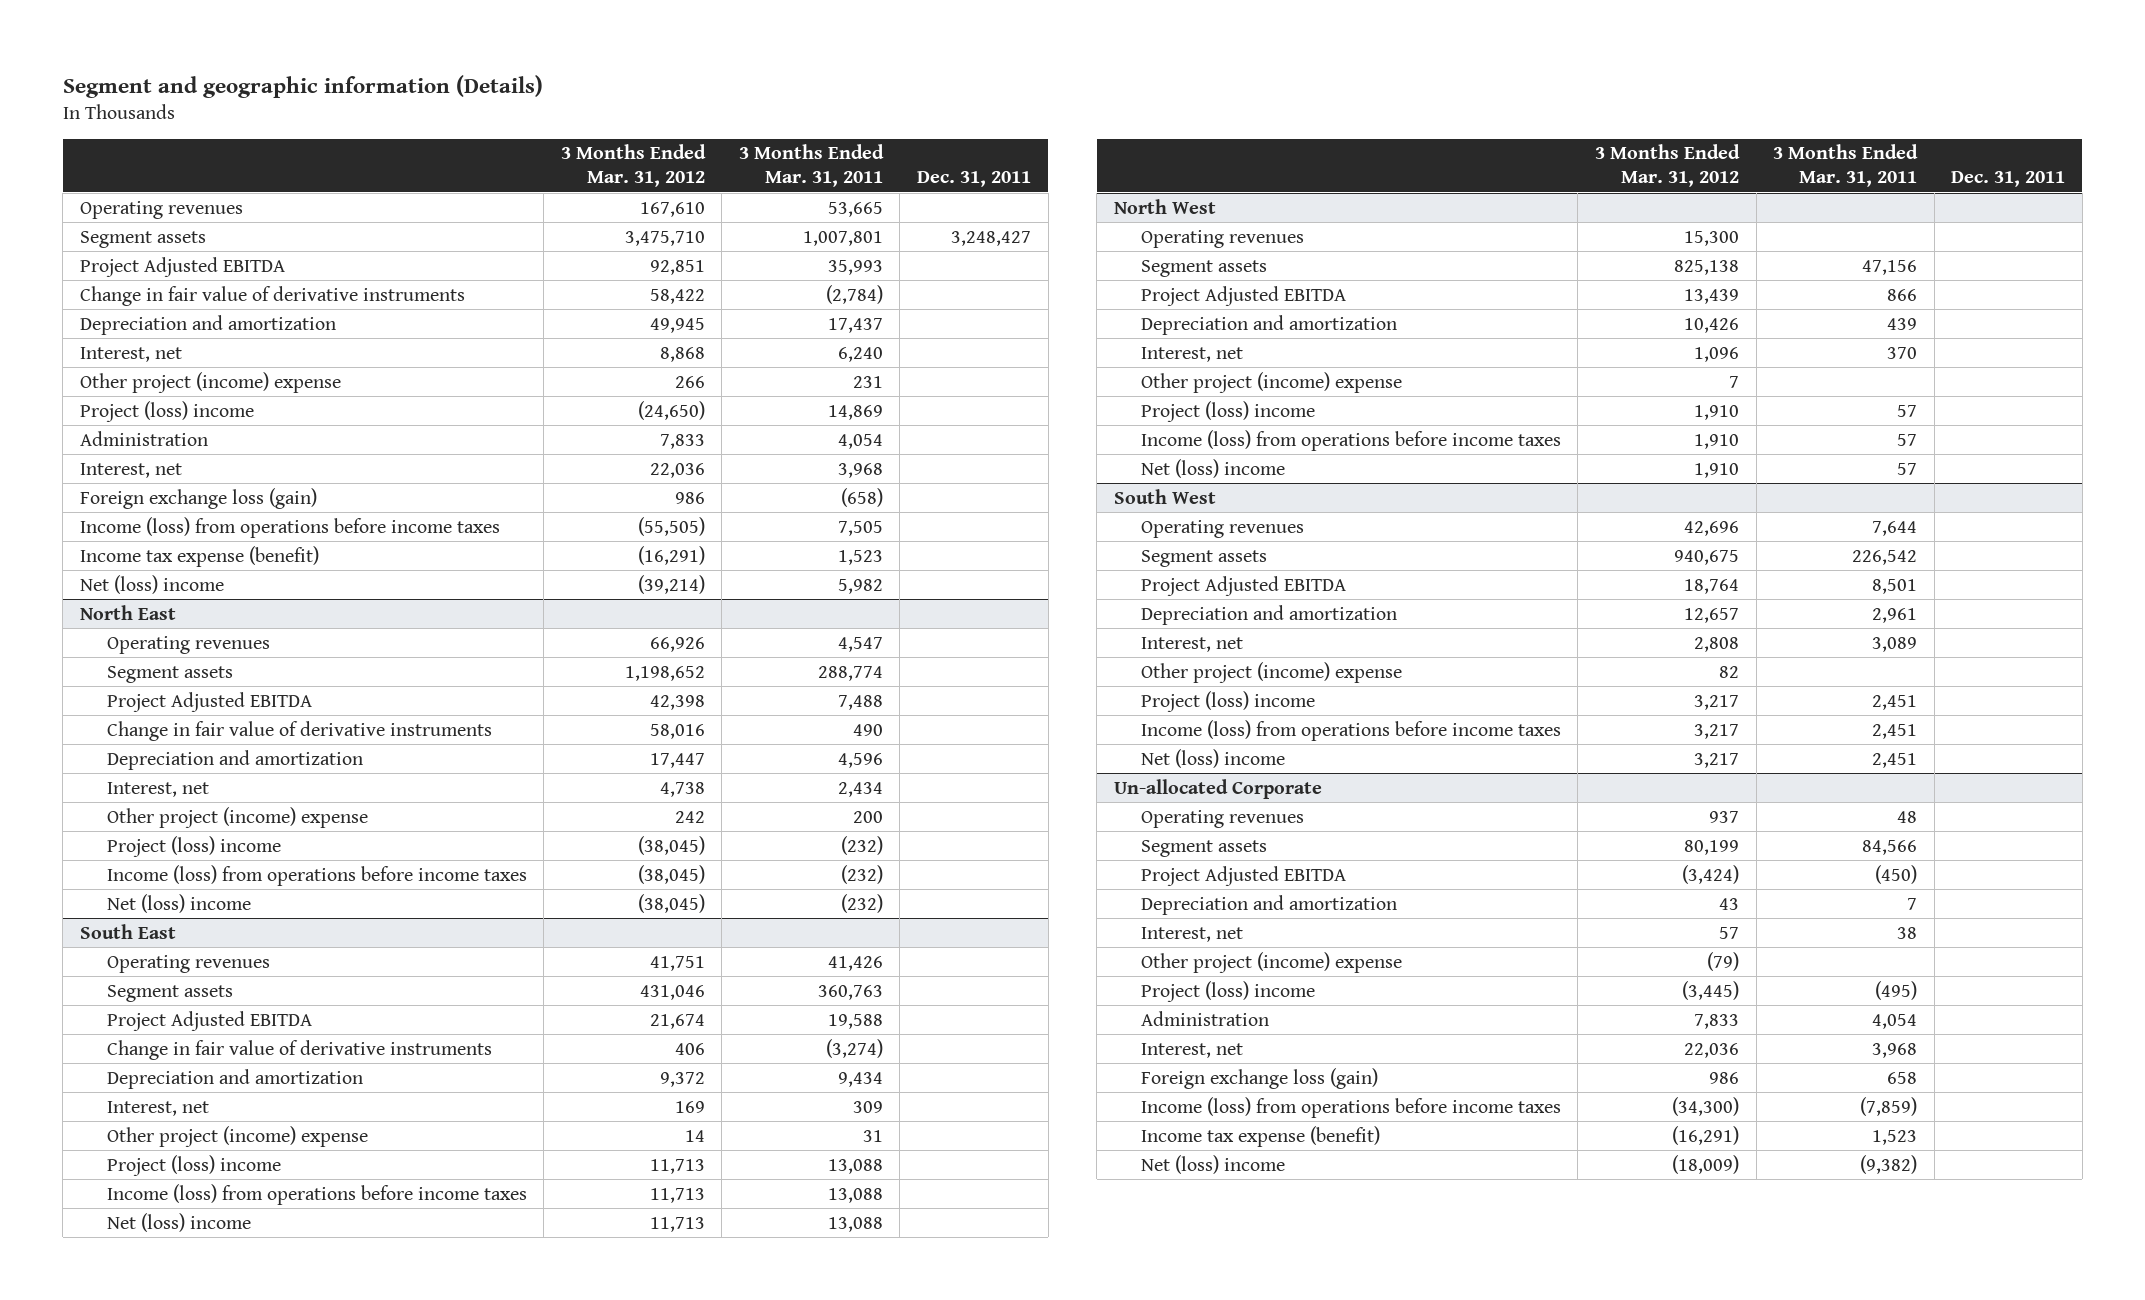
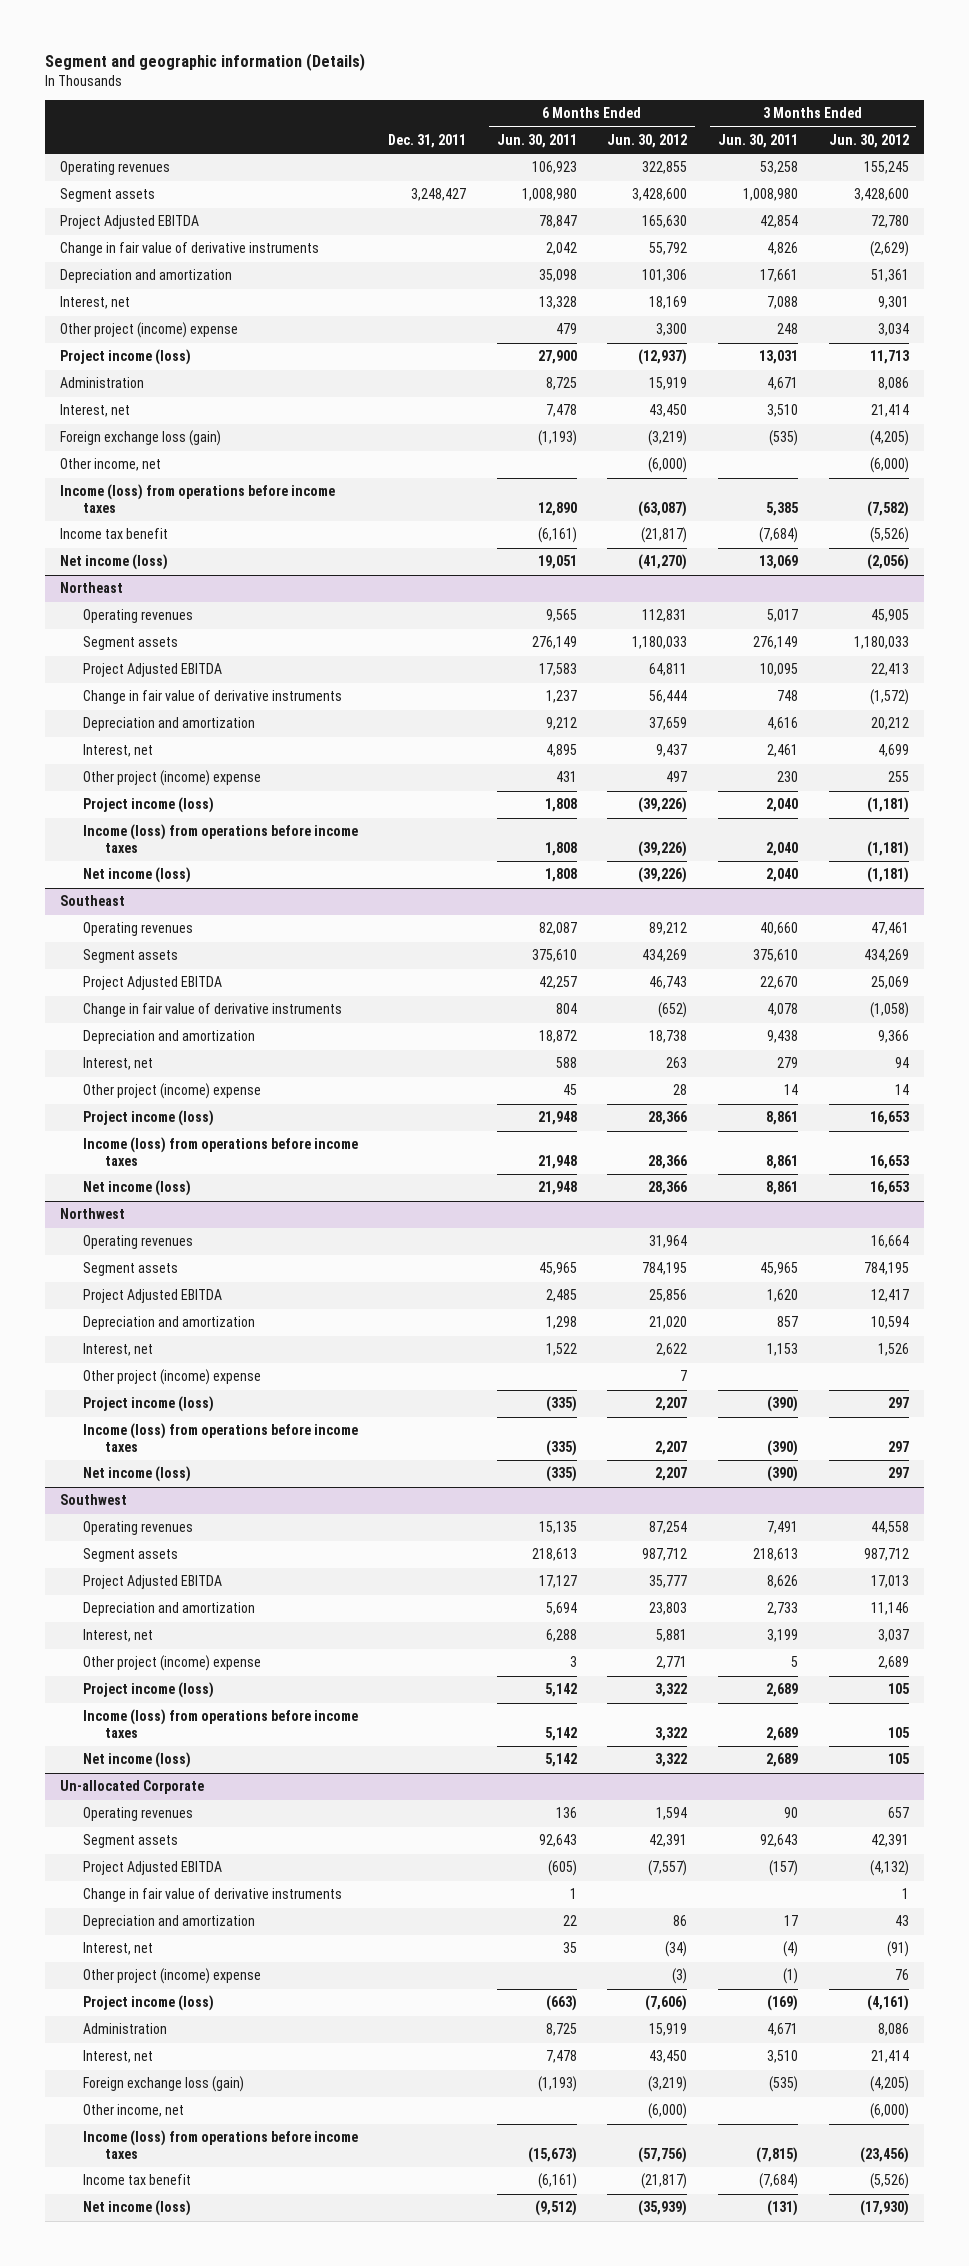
- | 3 Months Ended Mar. 31, 2012 | 3 Months Ended Mar. 31, 2011 | Dec. 31, 2011
+ | Dec. 31, 2011 | 6 Months Ended Jun. 30, 2011 | 6 Months Ended Jun. 30, 2012 | 3 Months Ended Jun. 30, 2011 | 3 Months Ended Jun. 30, 2012
- Project (loss) income | (24,650) | 14,869 |
+ Project income (loss) | | 27,900 | (12,937) | 13,031 | 11,713
+ Other income, net | | | (6,000) | | (6,000)
- Income tax expense (benefit) | (16,291) | 1,523 |
- Net (loss) income | (39,214) | 5,982 |
- North East
- Operating revenues | 66,926 | 4,547 |
- Segment assets | 1,198,652 | 288,774 |
- Project Adjusted EBITDA | 42,398 | 7,488 |
- Change in fair value of derivative instruments | 58,016 | 490 |
- Depreciation and amortization | 17,447 | 4,596 |
- Interest, net | 4,738 | 2,434 |
- Other project (income) expense | 242 | 200 |
- Project (loss) income | (38,045) | (232) |
- Income (loss) from operations before income taxes | (38,045) | (232) |
- Net (loss) income | (38,045) | (232) |
- South East
- Operating revenues | 41,751 | 41,426 |
- Segment assets | 431,046 | 360,763 |
- Project Adjusted EBITDA | 21,674 | 19,588 |
- Change in fair value of derivative instruments | 406 | (3,274) |
- Depreciation and amortization | 9,372 | 9,434 |
- Interest, net | 169 | 309 |
- Other project (income) expense | 14 | 31 |
- Project (loss) income | 11,713 | 13,088 |
- Income (loss) from operations before income taxes | 11,713 | 13,088 |
- Net (loss) income | 11,713 | 13,088 |
- North West
- Operating revenues | 15,300 | |
- Segment assets | 825,138 | 47,156 |
- Project Adjusted EBITDA | 13,439 | 866 |
- Depreciation and amortization | 10,426 | 439 |
- Interest, net | 1,096 | 370 |
- Other project (income) expense | 7 | |
- Project (loss) income | 1,910 | 57 |
- Income (loss) from operations before income taxes | 1,910 | 57 |
- Net (loss) income | 1,910 | 57 |
- South West
- Operating revenues | 42,696 | 7,644 |
- Segment assets | 940,675 | 226,542 |
- Project Adjusted EBITDA | 18,764 | 8,501 |
- Depreciation and amortization | 12,657 | 2,961 |
- Interest, net | 2,808 | 3,089 |
- Other project (income) expense | 82 | |
- Project (loss) income | 3,217 | 2,451 |
- Income (loss) from operations before income taxes | 3,217 | 2,451 |
- Net (loss) income | 3,217 | 2,451 |
+ Income tax benefit | | (6,161) | (21,817) | (7,684) | (5,526)
+ Net income (loss) | | 19,051 | (41,270) | 13,069 | (2,056)
+ Northeast
+ Operating revenues | | 9,565 | 112,831 | 5,017 | 45,905
+ Segment assets | | 276,149 | 1,180,033 | 276,149 | 1,180,033
+ Project Adjusted EBITDA | | 17,583 | 64,811 | 10,095 | 22,413
+ Change in fair value of derivative instruments | | 1,237 | 56,444 | 748 | (1,572)
+ Depreciation and amortization | | 9,212 | 37,659 | 4,616 | 20,212
+ Interest, net | | 4,895 | 9,437 | 2,461 | 4,699
+ Other project (income) expense | | 431 | 497 | 230 | 255
+ Project income (loss) | | 1,808 | (39,226) | 2,040 | (1,181)
+ Income (loss) from operations before income taxes | | 1,808 | (39,226) | 2,040 | (1,181)
+ Net income (loss) | | 1,808 | (39,226) | 2,040 | (1,181)
+ Southeast
+ Operating revenues | | 82,087 | 89,212 | 40,660 | 47,461
+ Segment assets | | 375,610 | 434,269 | 375,610 | 434,269
+ Project Adjusted EBITDA | | 42,257 | 46,743 | 22,670 | 25,069
+ Change in fair value of derivative instruments | | 804 | (652) | 4,078 | (1,058)
+ Depreciation and amortization | | 18,872 | 18,738 | 9,438 | 9,366
+ Interest, net | | 588 | 263 | 279 | 94
+ Other project (income) expense | | 45 | 28 | 14 | 14
+ Project income (loss) | | 21,948 | 28,366 | 8,861 | 16,653
+ Income (loss) from operations before income taxes | | 21,948 | 28,366 | 8,861 | 16,653
+ Net income (loss) | | 21,948 | 28,366 | 8,861 | 16,653
+ Northwest
+ Operating revenues | | | 31,964 | | 16,664
+ Segment assets | | 45,965 | 784,195 | 45,965 | 784,195
+ Project Adjusted EBITDA | | 2,485 | 25,856 | 1,620 | 12,417
+ Depreciation and amortization | | 1,298 | 21,020 | 857 | 10,594
+ Interest, net | | 1,522 | 2,622 | 1,153 | 1,526
+ Other project (income) expense | | | 7 | |
+ Project income (loss) | | (335) | 2,207 | (390) | 297
+ Income (loss) from operations before income taxes | | (335) | 2,207 | (390) | 297
+ Net income (loss) | | (335) | 2,207 | (390) | 297
+ Southwest
+ Operating revenues | | 15,135 | 87,254 | 7,491 | 44,558
+ Segment assets | | 218,613 | 987,712 | 218,613 | 987,712
+ Project Adjusted EBITDA | | 17,127 | 35,777 | 8,626 | 17,013
+ Depreciation and amortization | | 5,694 | 23,803 | 2,733 | 11,146
+ Interest, net | | 6,288 | 5,881 | 3,199 | 3,037
+ Other project (income) expense | | 3 | 2,771 | 5 | 2,689
+ Project income (loss) | | 5,142 | 3,322 | 2,689 | 105
+ Income (loss) from operations before income taxes | | 5,142 | 3,322 | 2,689 | 105
+ Net income (loss) | | 5,142 | 3,322 | 2,689 | 105
@ Un-allocated Corporate
+ Change in fair value of derivative instruments | | 1 | | | 1
- Project (loss) income | (3,445) | (495) |
+ Project income (loss) | | (663) | (7,606) | (169) | (4,161)
+ Other income, net | | | (6,000) | | (6,000)
- Income tax expense (benefit) | (16,291) | 1,523 |
- Net (loss) income | (18,009) | (9,382) |
+ Income tax benefit | | (6,161) | (21,817) | (7,684) | (5,526)
+ Net income (loss) | | (9,512) | (35,939) | (131) | (17,930)

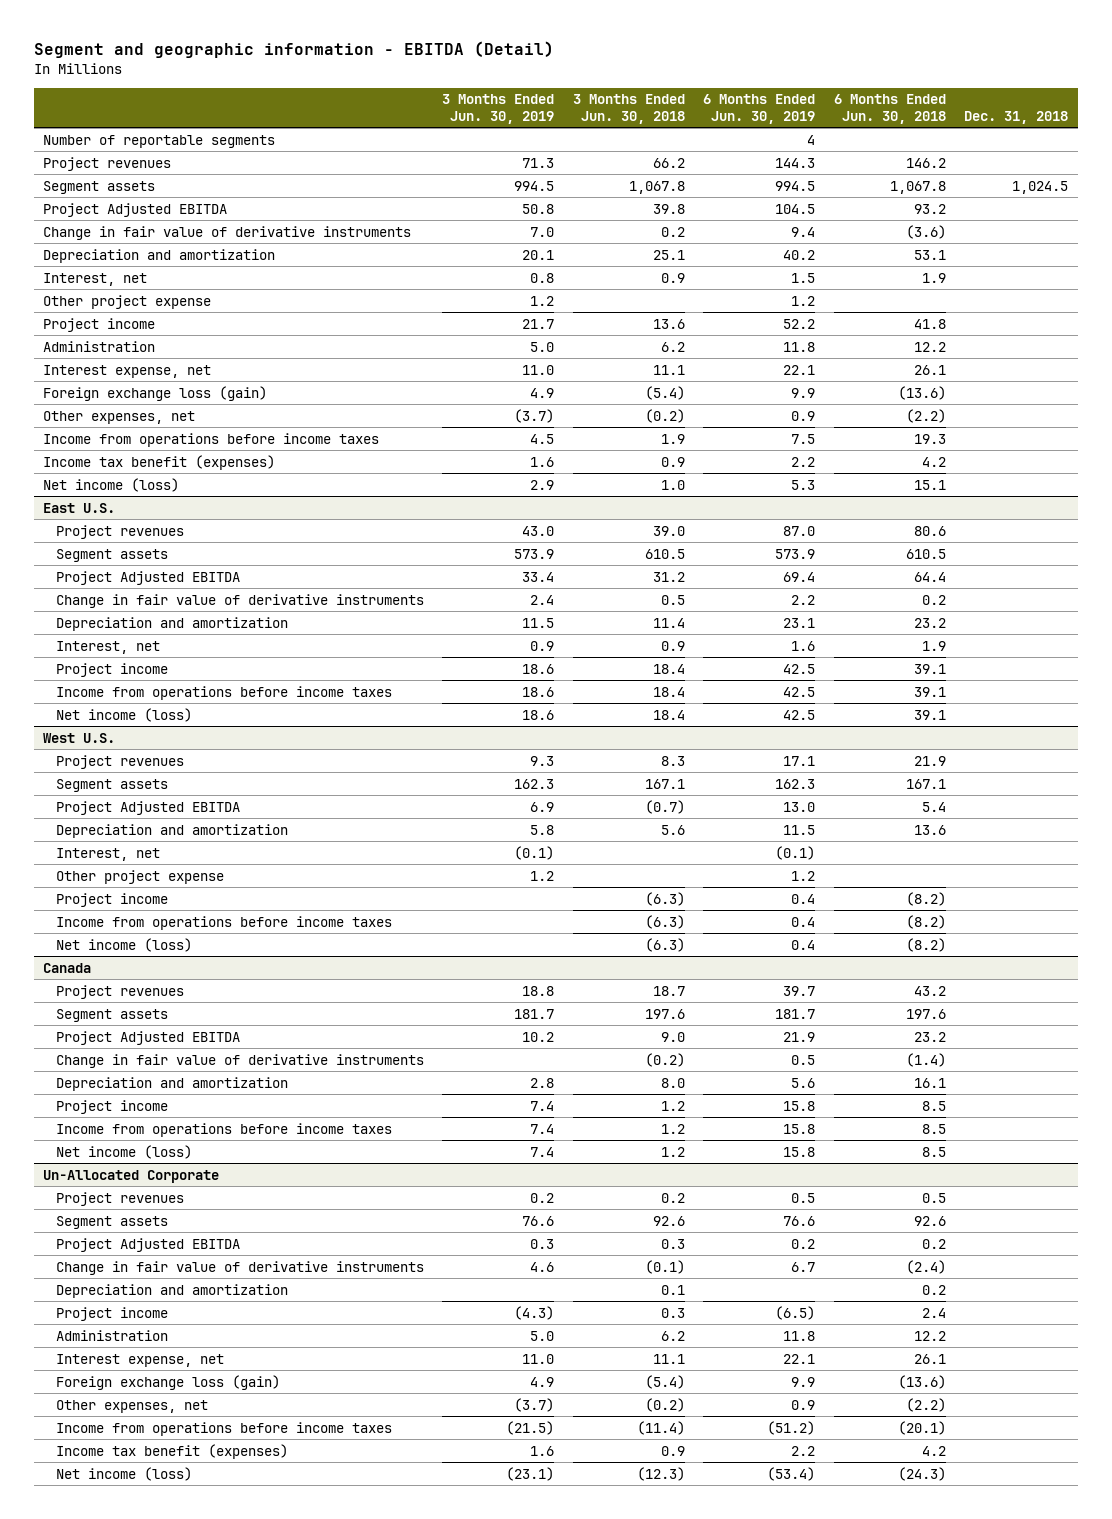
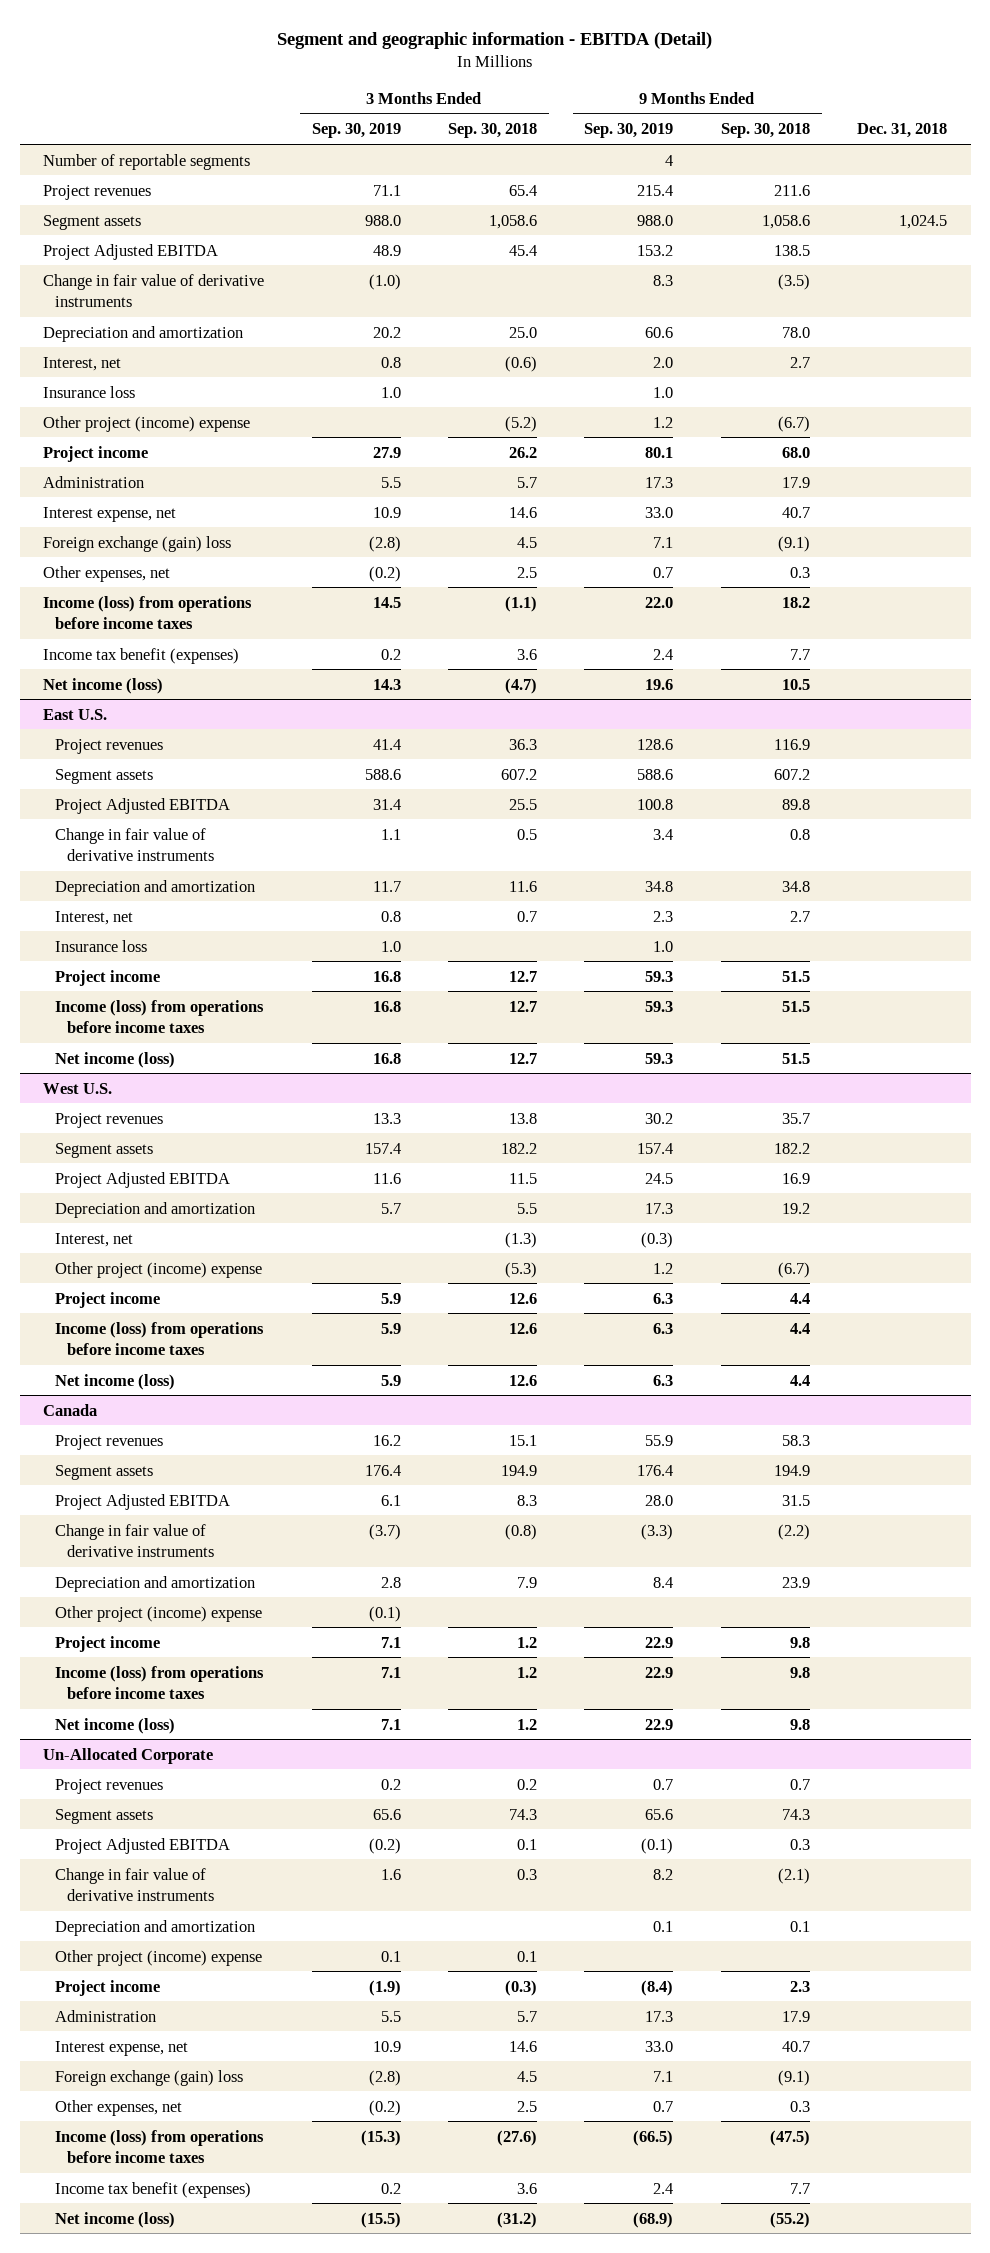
- | 3 Months Ended Jun. 30, 2019 | 3 Months Ended Jun. 30, 2018 | 6 Months Ended Jun. 30, 2019 | 6 Months Ended Jun. 30, 2018 | Dec. 31, 2018
+ | 3 Months Ended Sep. 30, 2019 | 3 Months Ended Sep. 30, 2018 | 9 Months Ended Sep. 30, 2019 | 9 Months Ended Sep. 30, 2018 | Dec. 31, 2018
- Other project expense | 1.2 | | 1.2 | |
+ Insurance loss | 1.0 | | 1.0 | |
+ Other project (income) expense | | (5.2) | 1.2 | (6.7) |
- Foreign exchange loss (gain) | 4.9 | (5.4) | 9.9 | (13.6) |
+ Foreign exchange (gain) loss | (2.8) | 4.5 | 7.1 | (9.1) |
- Income from operations before income taxes | 4.5 | 1.9 | 7.5 | 19.3 |
+ Income (loss) from operations before income taxes | 14.5 | (1.1) | 22.0 | 18.2 |
@ East U.S.
+ Insurance loss | 1.0 | | 1.0 | |
- Income from operations before income taxes | 18.6 | 18.4 | 42.5 | 39.1 |
+ Income (loss) from operations before income taxes | 16.8 | 12.7 | 59.3 | 51.5 |
@ West U.S.
- Other project expense | 1.2 | | 1.2 | |
+ Other project (income) expense | | (5.3) | 1.2 | (6.7) |
- Income from operations before income taxes | | (6.3) | 0.4 | (8.2) |
+ Income (loss) from operations before income taxes | 5.9 | 12.6 | 6.3 | 4.4 |
@ Canada
+ Other project (income) expense | (0.1) | | | |
- Income from operations before income taxes | 7.4 | 1.2 | 15.8 | 8.5 |
+ Income (loss) from operations before income taxes | 7.1 | 1.2 | 22.9 | 9.8 |
@ Un-Allocated Corporate
+ Other project (income) expense | 0.1 | 0.1 | | |
- Foreign exchange loss (gain) | 4.9 | (5.4) | 9.9 | (13.6) |
+ Foreign exchange (gain) loss | (2.8) | 4.5 | 7.1 | (9.1) |
- Income from operations before income taxes | (21.5) | (11.4) | (51.2) | (20.1) |
+ Income (loss) from operations before income taxes | (15.3) | (27.6) | (66.5) | (47.5) |

